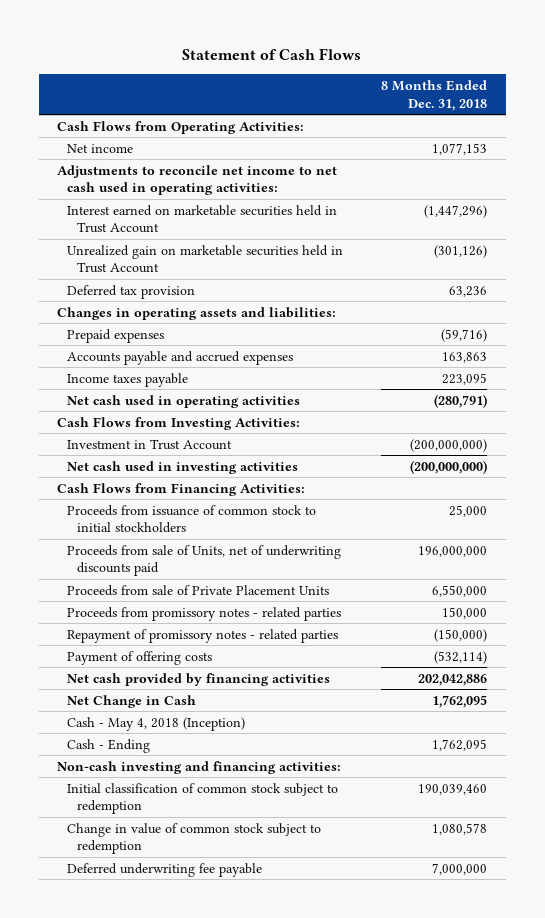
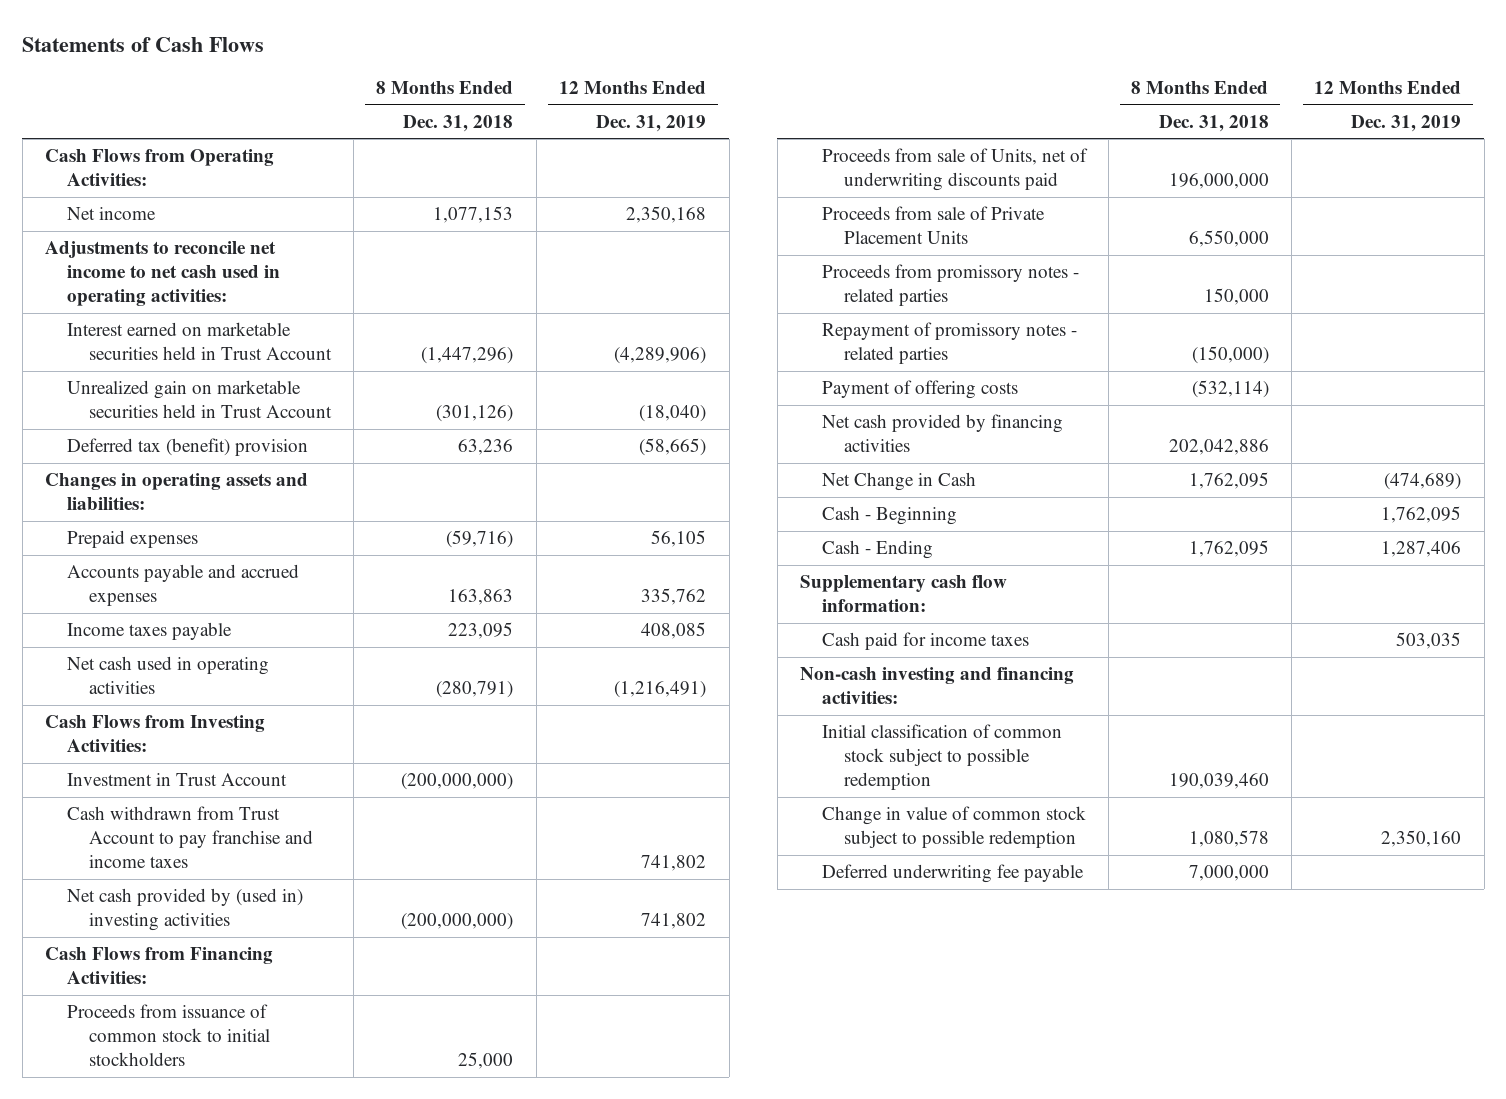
- Statement of Cash Flows
+ Statements of Cash Flows
- | 8 Months Ended Dec. 31, 2018
+ | 8 Months Ended Dec. 31, 2018 | 12 Months Ended Dec. 31, 2019
- Deferred tax provision | 63,236
+ Deferred tax (benefit) provision | 63,236 | (58,665)
- Net cash used in investing activities | (200,000,000)
+ Cash withdrawn from Trust Account to pay franchise and income taxes | | 741,802
+ Net cash provided by (used in) investing activities | (200,000,000) | 741,802
- Cash - May 4, 2018 (Inception)
+ Cash - Beginning | | 1,762,095
+ Supplementary cash flow information:
+ Cash paid for income taxes | | 503,035
- Initial classification of common stock subject to redemption | 190,039,460
- Change in value of common stock subject to redemption | 1,080,578
+ Initial classification of common stock subject to possible redemption | 190,039,460 |
+ Change in value of common stock subject to possible redemption | 1,080,578 | 2,350,160

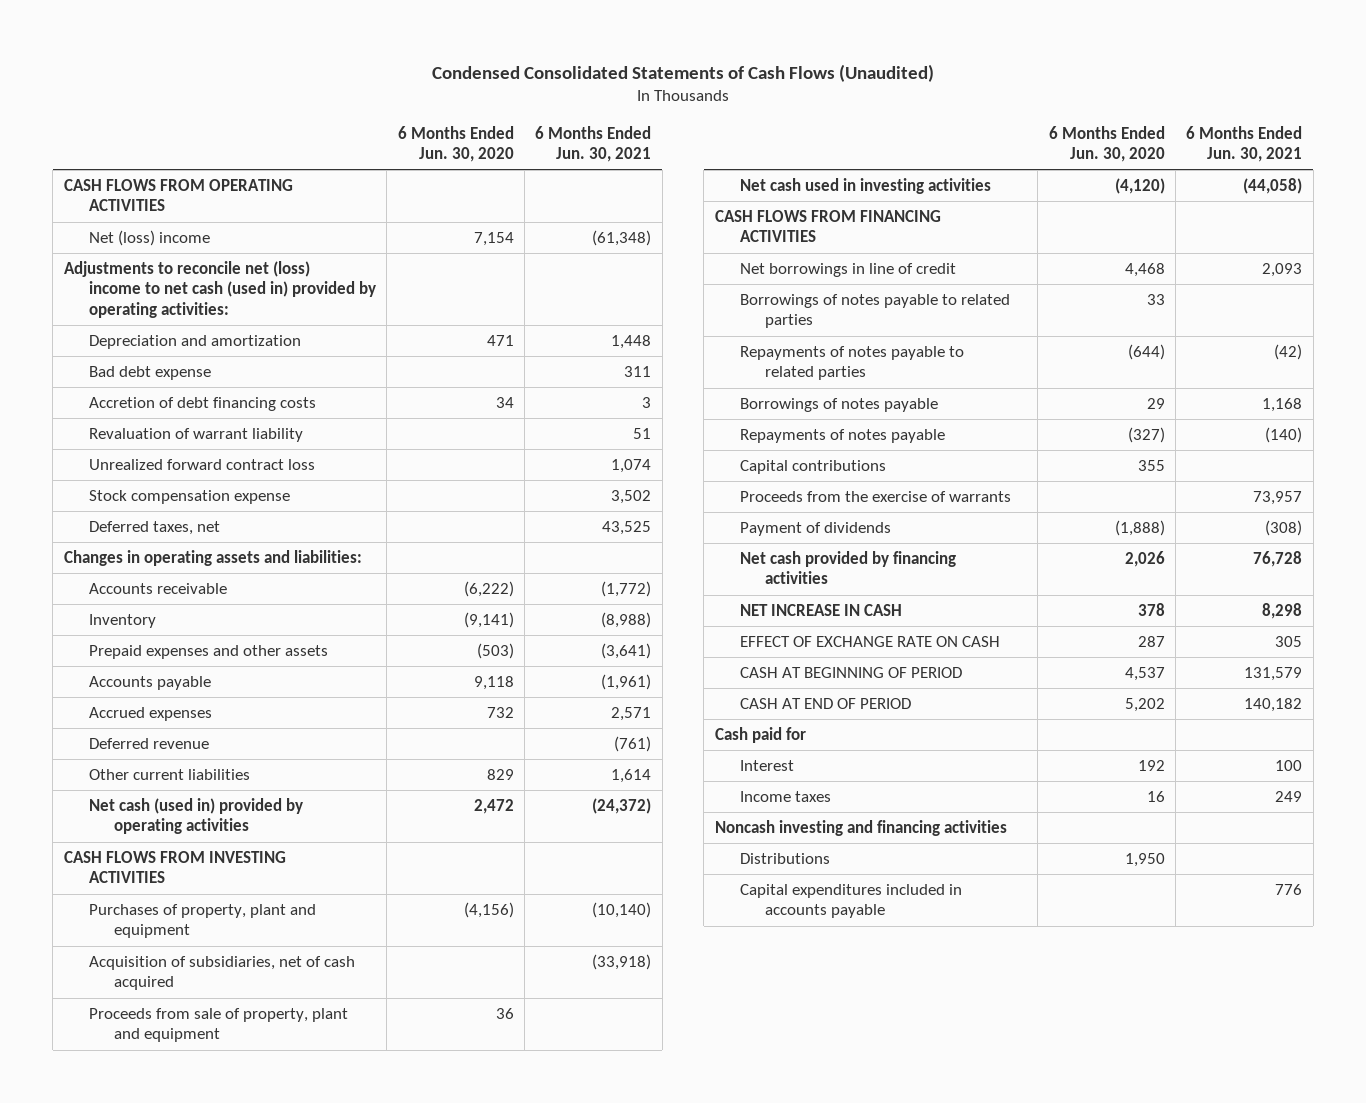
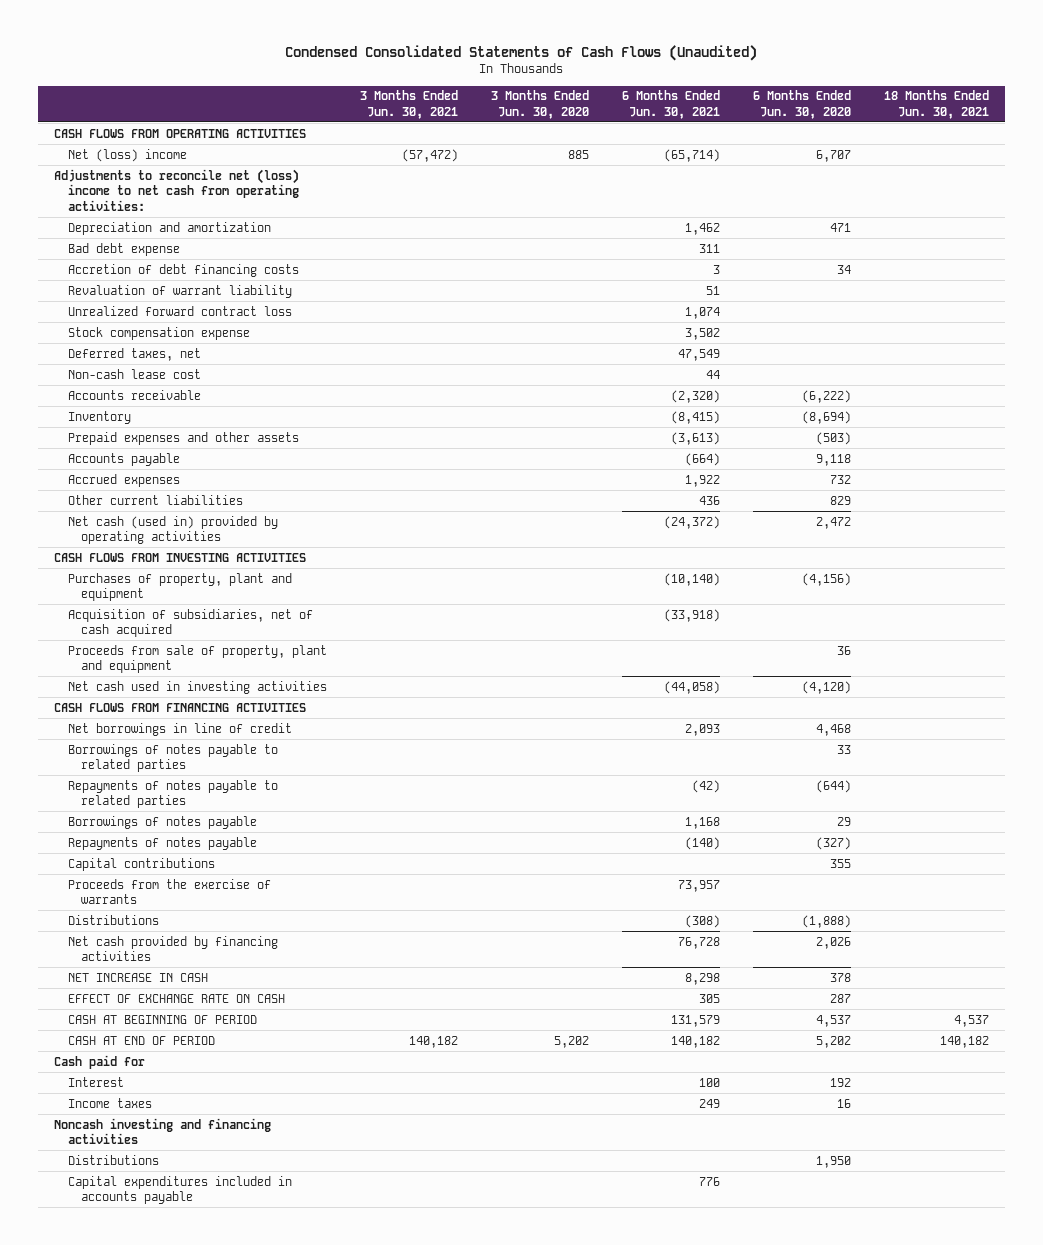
- | 6 Months Ended Jun. 30, 2020 | 6 Months Ended Jun. 30, 2021
+ | 3 Months Ended Jun. 30, 2021 | 3 Months Ended Jun. 30, 2020 | 6 Months Ended Jun. 30, 2021 | 6 Months Ended Jun. 30, 2020 | 18 Months Ended Jun. 30, 2021
- Net (loss) income | 7,154 | (61,348)
- Adjustments to reconcile net (loss) income to net cash (used in) provided by operating activities:
- Depreciation and amortization | 471 | 1,448
+ Net (loss) income | (57,472) | 885 | (65,714) | 6,707 |
+ Adjustments to reconcile net (loss) income to net cash from operating activities:
+ Depreciation and amortization | | | 1,462 | 471 |
- Deferred taxes, net | | 43,525
- Changes in operating assets and liabilities:
- Accounts receivable | (6,222) | (1,772)
- Inventory | (9,141) | (8,988)
- Prepaid expenses and other assets | (503) | (3,641)
- Accounts payable | 9,118 | (1,961)
- Accrued expenses | 732 | 2,571
- Deferred revenue | | (761)
- Other current liabilities | 829 | 1,614
+ Deferred taxes, net | | | 47,549 | |
+ Non-cash lease cost | | | 44 | |
+ Accounts receivable | | | (2,320) | (6,222) |
+ Inventory | | | (8,415) | (8,694) |
+ Prepaid expenses and other assets | | | (3,613) | (503) |
+ Accounts payable | | | (664) | 9,118 |
+ Accrued expenses | | | 1,922 | 732 |
+ Other current liabilities | | | 436 | 829 |
- Payment of dividends | (1,888) | (308)
+ Distributions | | | (308) | (1,888) |

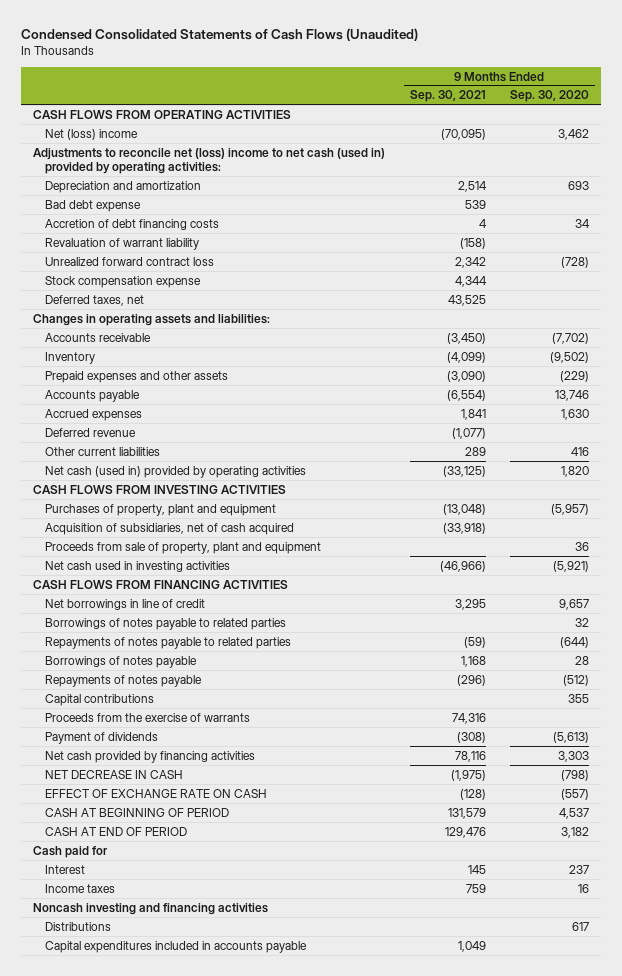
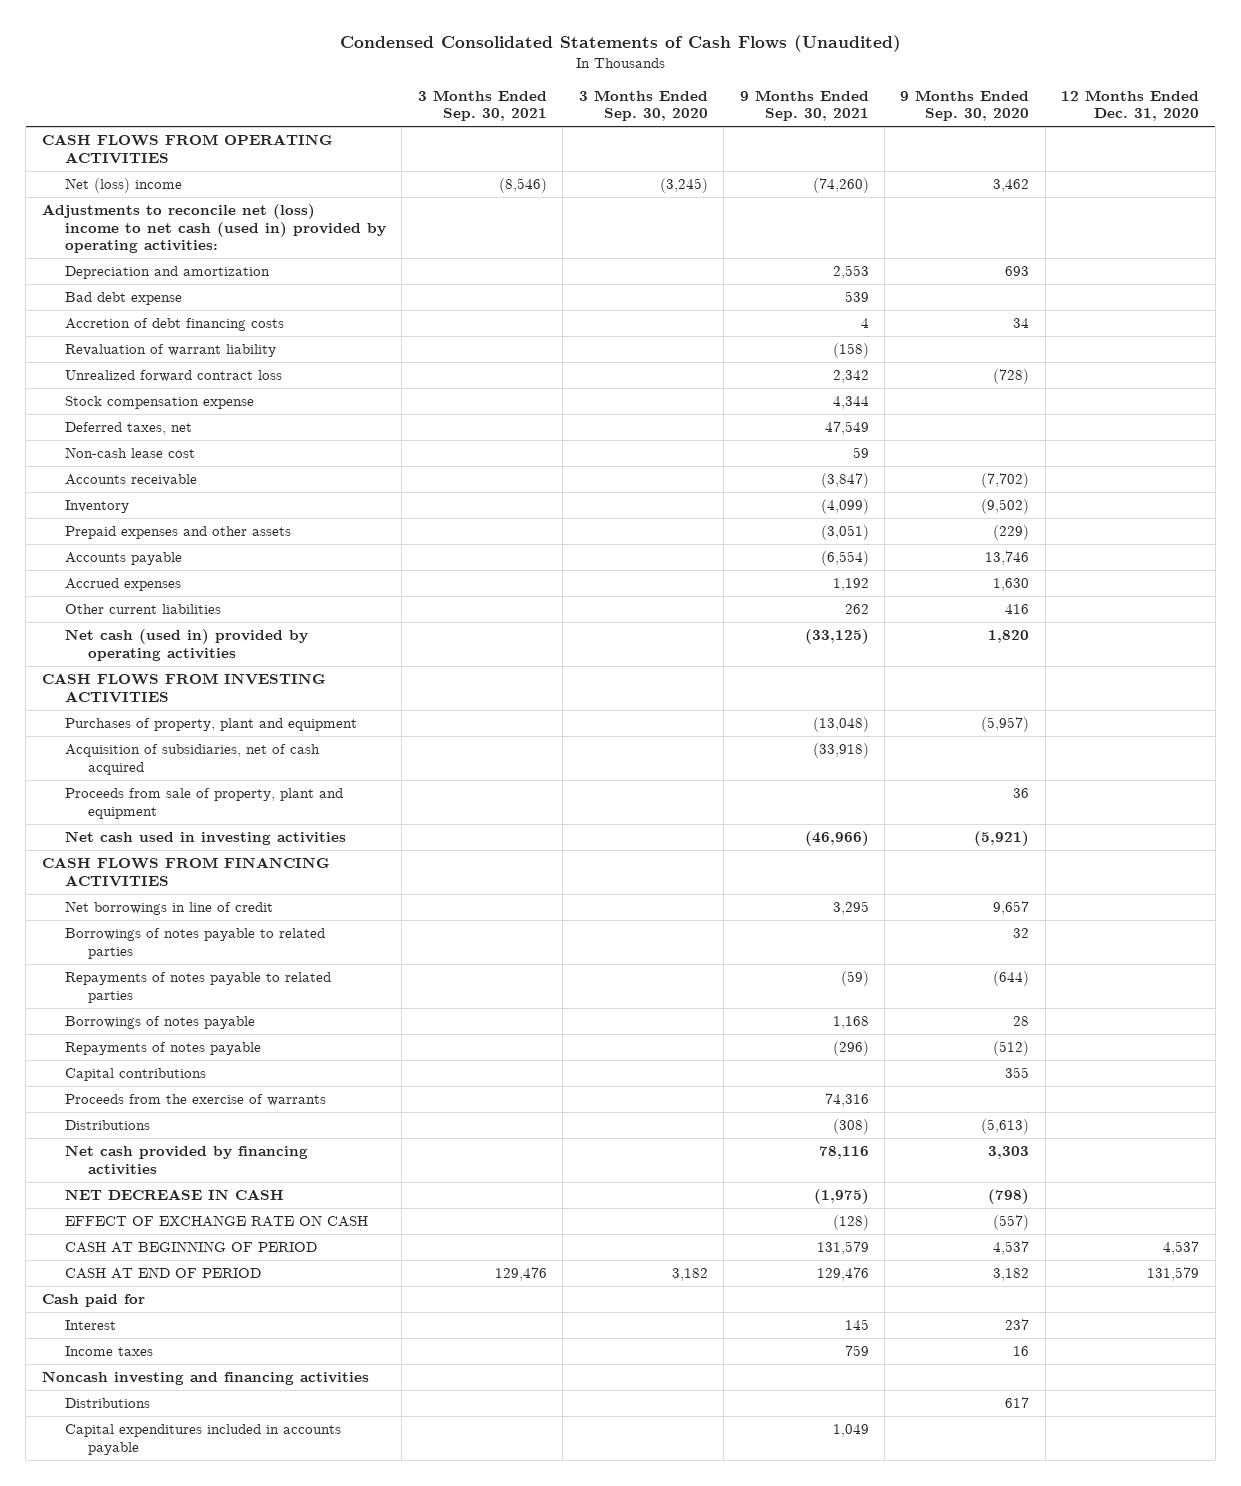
- | 9 Months Ended Sep. 30, 2021 | 9 Months Ended Sep. 30, 2020
+ | 3 Months Ended Sep. 30, 2021 | 3 Months Ended Sep. 30, 2020 | 9 Months Ended Sep. 30, 2021 | 9 Months Ended Sep. 30, 2020 | 12 Months Ended Dec. 31, 2020
- Net (loss) income | (70,095) | 3,462
+ Net (loss) income | (8,546) | (3,245) | (74,260) | 3,462 |
- Depreciation and amortization | 2,514 | 693
+ Depreciation and amortization | | | 2,553 | 693 |
- Deferred taxes, net | 43,525 |
- Changes in operating assets and liabilities:
- Accounts receivable | (3,450) | (7,702)
+ Deferred taxes, net | | | 47,549 | |
+ Non-cash lease cost | | | 59 | |
+ Accounts receivable | | | (3,847) | (7,702) |
- Prepaid expenses and other assets | (3,090) | (229)
+ Prepaid expenses and other assets | | | (3,051) | (229) |
- Accrued expenses | 1,841 | 1,630
- Deferred revenue | (1,077) |
- Other current liabilities | 289 | 416
+ Accrued expenses | | | 1,192 | 1,630 |
+ Other current liabilities | | | 262 | 416 |
- Payment of dividends | (308) | (5,613)
+ Distributions | | | (308) | (5,613) |

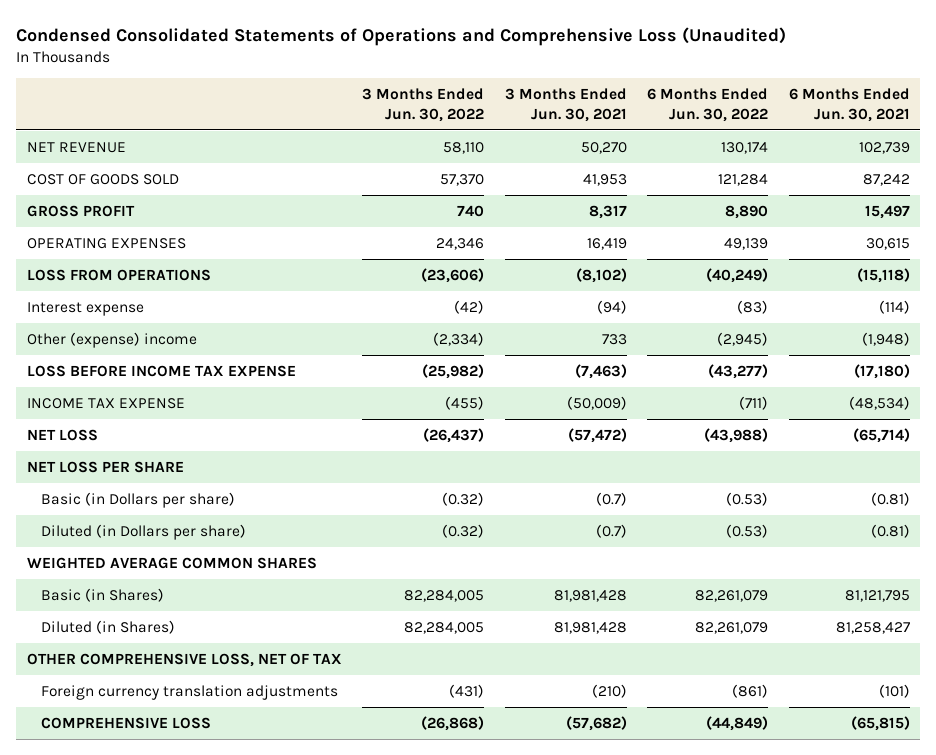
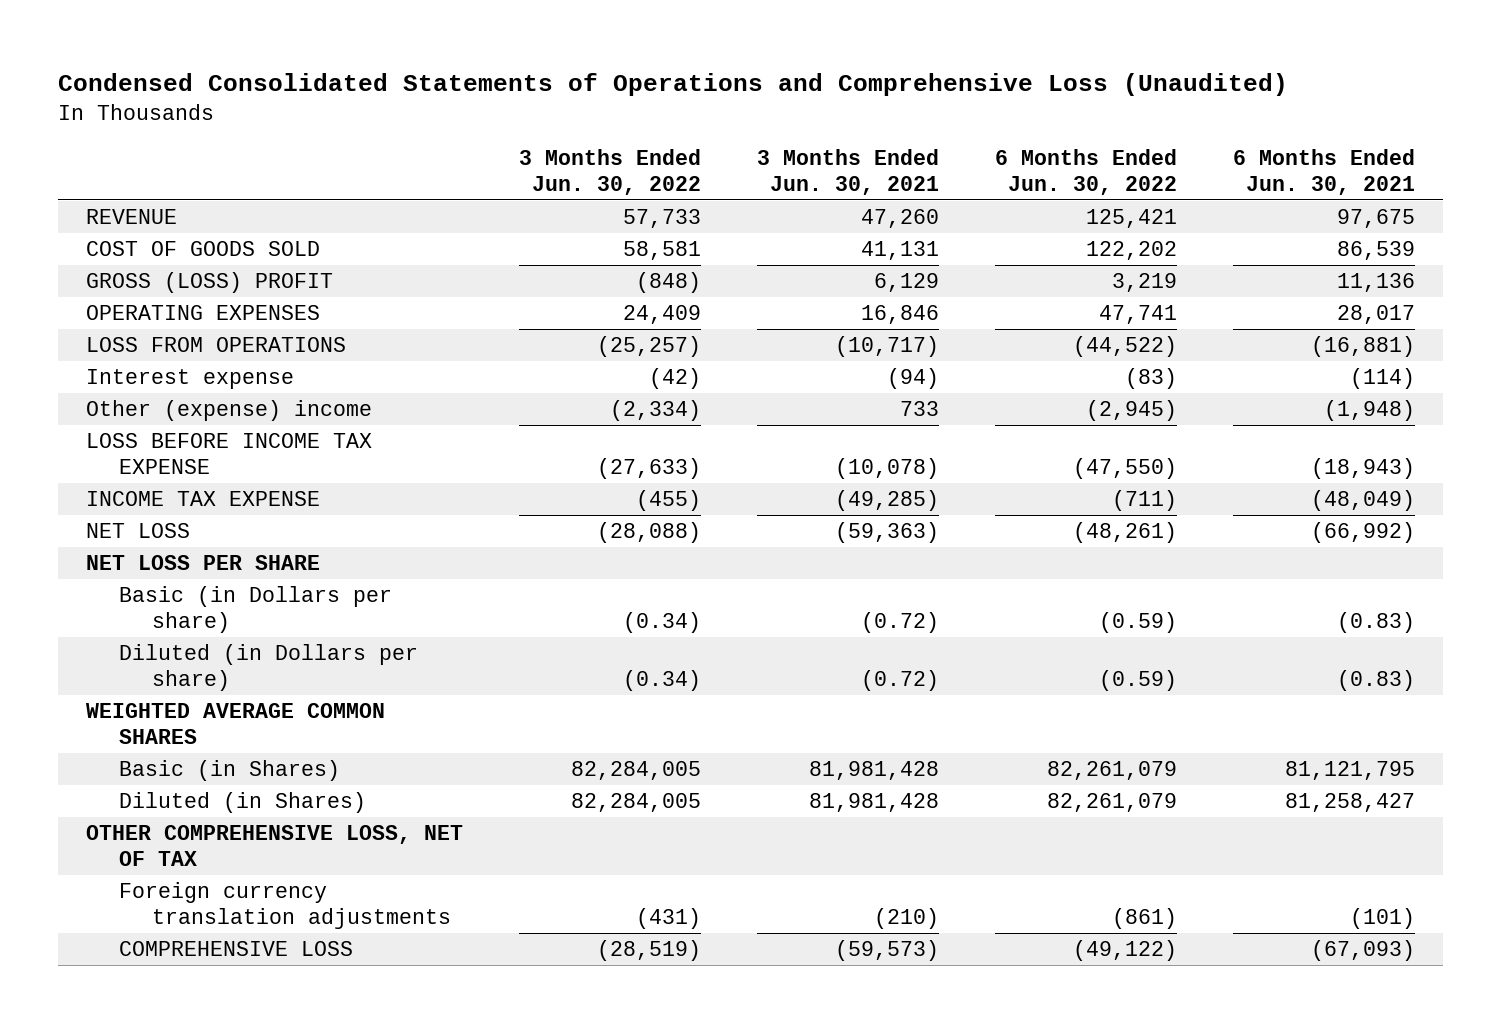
- NET REVENUE | 58,110 | 50,270 | 130,174 | 102,739
- COST OF GOODS SOLD | 57,370 | 41,953 | 121,284 | 87,242
- GROSS PROFIT | 740 | 8,317 | 8,890 | 15,497
- OPERATING EXPENSES | 24,346 | 16,419 | 49,139 | 30,615
- LOSS FROM OPERATIONS | (23,606) | (8,102) | (40,249) | (15,118)
+ REVENUE | 57,733 | 47,260 | 125,421 | 97,675
+ COST OF GOODS SOLD | 58,581 | 41,131 | 122,202 | 86,539
+ GROSS (LOSS) PROFIT | (848) | 6,129 | 3,219 | 11,136
+ OPERATING EXPENSES | 24,409 | 16,846 | 47,741 | 28,017
+ LOSS FROM OPERATIONS | (25,257) | (10,717) | (44,522) | (16,881)
- LOSS BEFORE INCOME TAX EXPENSE | (25,982) | (7,463) | (43,277) | (17,180)
- INCOME TAX EXPENSE | (455) | (50,009) | (711) | (48,534)
- NET LOSS | (26,437) | (57,472) | (43,988) | (65,714)
+ LOSS BEFORE INCOME TAX EXPENSE | (27,633) | (10,078) | (47,550) | (18,943)
+ INCOME TAX EXPENSE | (455) | (49,285) | (711) | (48,049)
+ NET LOSS | (28,088) | (59,363) | (48,261) | (66,992)
- Basic (in Dollars per share) | (0.32) | (0.7) | (0.53) | (0.81)
- Diluted (in Dollars per share) | (0.32) | (0.7) | (0.53) | (0.81)
+ Basic (in Dollars per share) | (0.34) | (0.72) | (0.59) | (0.83)
+ Diluted (in Dollars per share) | (0.34) | (0.72) | (0.59) | (0.83)
- COMPREHENSIVE LOSS | (26,868) | (57,682) | (44,849) | (65,815)
+ COMPREHENSIVE LOSS | (28,519) | (59,573) | (49,122) | (67,093)

